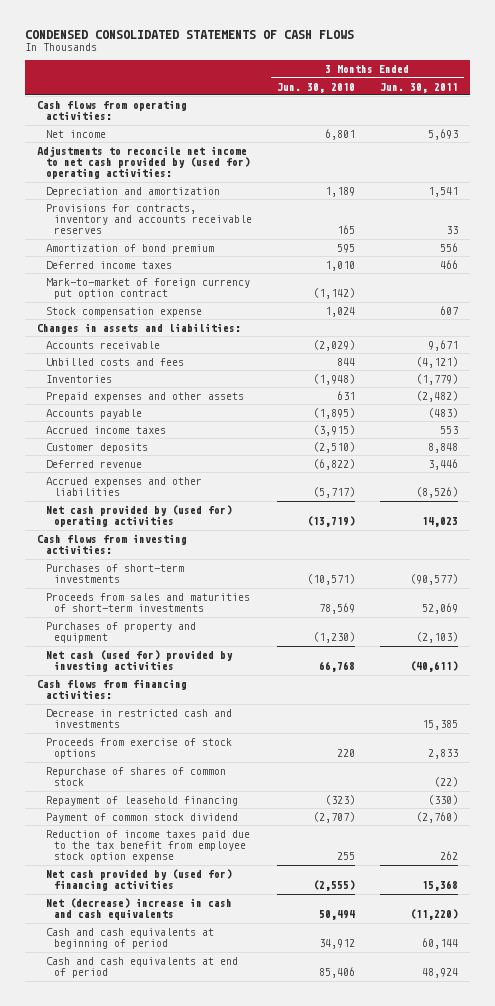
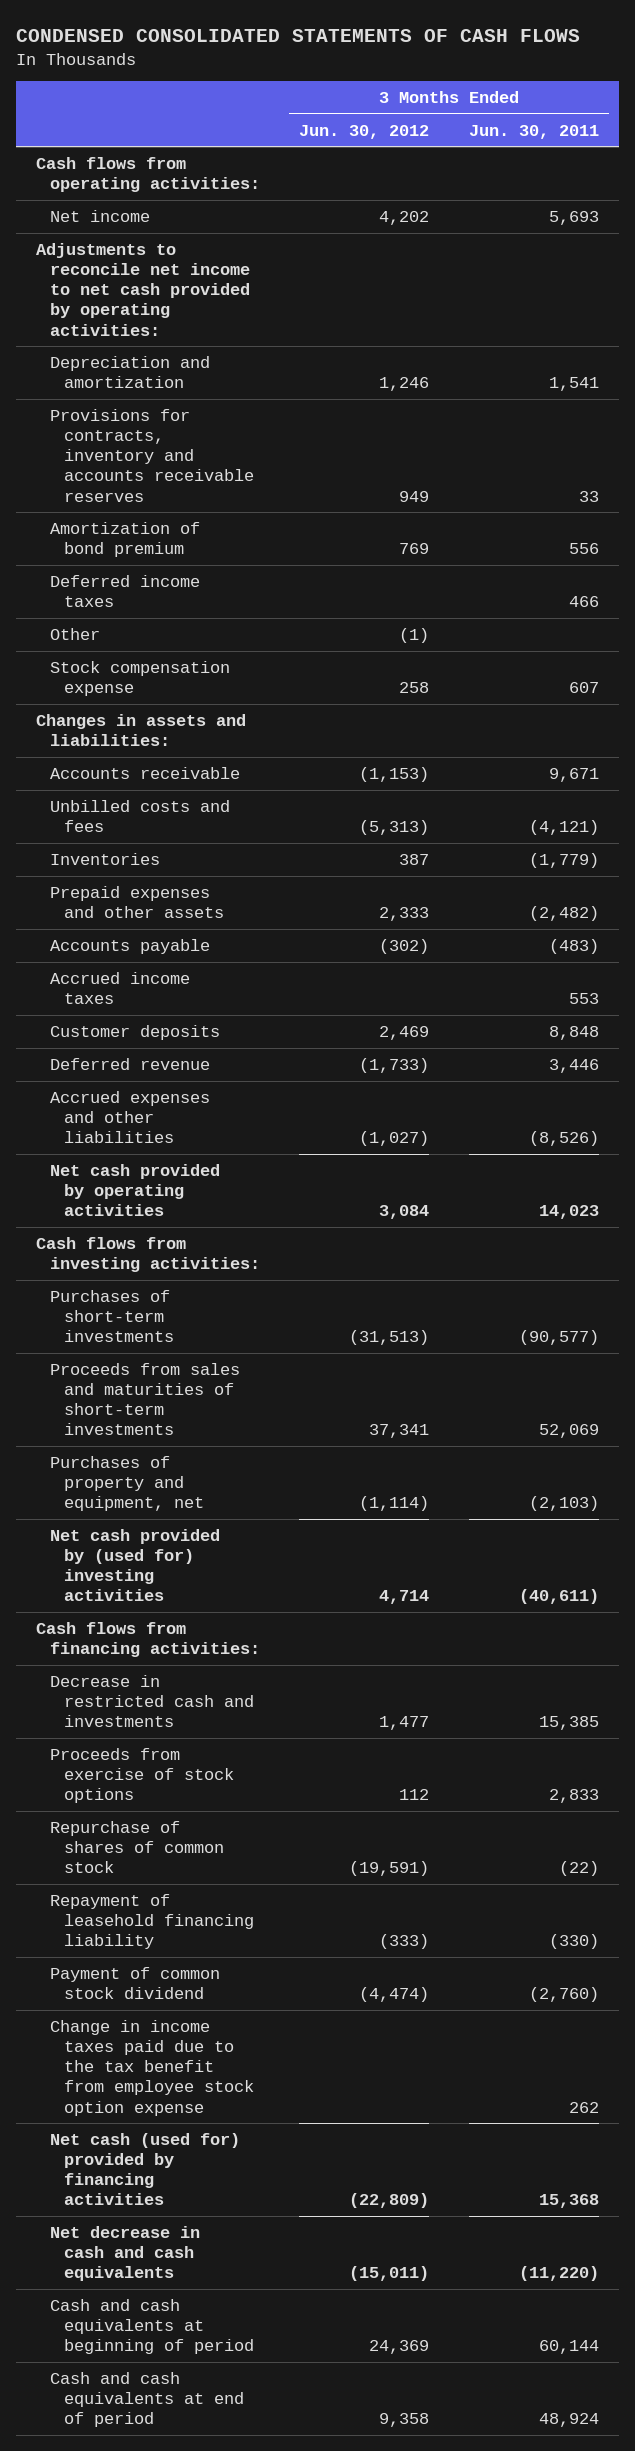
- | 3 Months Ended Jun. 30, 2010 | 3 Months Ended Jun. 30, 2011
+ | 3 Months Ended Jun. 30, 2012 | 3 Months Ended Jun. 30, 2011
- Adjustments to reconcile net income to net cash provided by (used for) operating activities:
+ Adjustments to reconcile net income to net cash provided by operating activities:
- Mark-to-market of foreign currency put option contract | (1,142) |
+ Other | (1) |
- Net cash provided by (used for) operating activities | (13,719) | 14,023
+ Net cash provided by operating activities | 3,084 | 14,023
- Purchases of property and equipment | (1,230) | (2,103)
- Net cash (used for) provided by investing activities | 66,768 | (40,611)
+ Purchases of property and equipment, net | (1,114) | (2,103)
+ Net cash provided by (used for) investing activities | 4,714 | (40,611)
- Repayment of leasehold financing | (323) | (330)
+ Repayment of leasehold financing liability | (333) | (330)
- Reduction of income taxes paid due to the tax benefit from employee stock option expense | 255 | 262
- Net cash provided by (used for) financing activities | (2,555) | 15,368
- Net (decrease) increase in cash and cash equivalents | 50,494 | (11,220)
+ Change in income taxes paid due to the tax benefit from employee stock option expense | | 262
+ Net cash (used for) provided by financing activities | (22,809) | 15,368
+ Net decrease in cash and cash equivalents | (15,011) | (11,220)

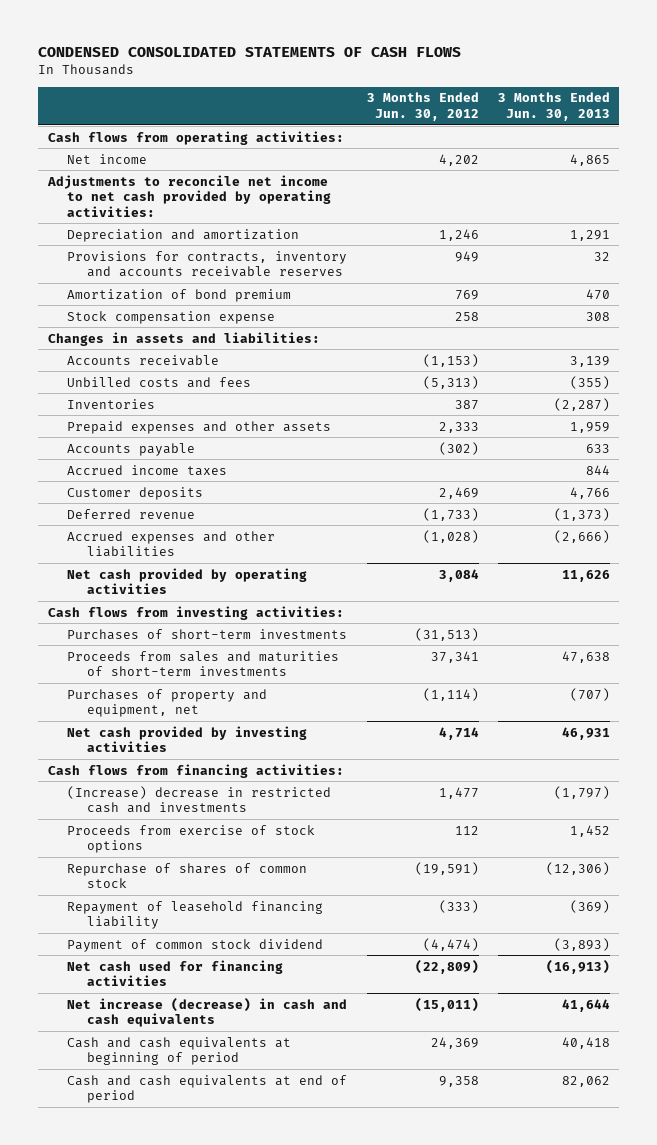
- | 3 Months Ended Jun. 30, 2012 | 3 Months Ended Jun. 30, 2011
+ | 3 Months Ended Jun. 30, 2012 | 3 Months Ended Jun. 30, 2013
- Deferred income taxes | | 466
- Other | (1) |
- Accrued expenses and other liabilities | (1,027) | (8,526)
+ Accrued expenses and other liabilities | (1,028) | (2,666)
- Net cash provided by (used for) investing activities | 4,714 | (40,611)
+ Net cash provided by investing activities | 4,714 | 46,931
- Decrease in restricted cash and investments | 1,477 | 15,385
+ (Increase) decrease in restricted cash and investments | 1,477 | (1,797)
- Change in income taxes paid due to the tax benefit from employee stock option expense | | 262
- Net cash (used for) provided by financing activities | (22,809) | 15,368
- Net decrease in cash and cash equivalents | (15,011) | (11,220)
+ Net cash used for financing activities | (22,809) | (16,913)
+ Net increase (decrease) in cash and cash equivalents | (15,011) | 41,644

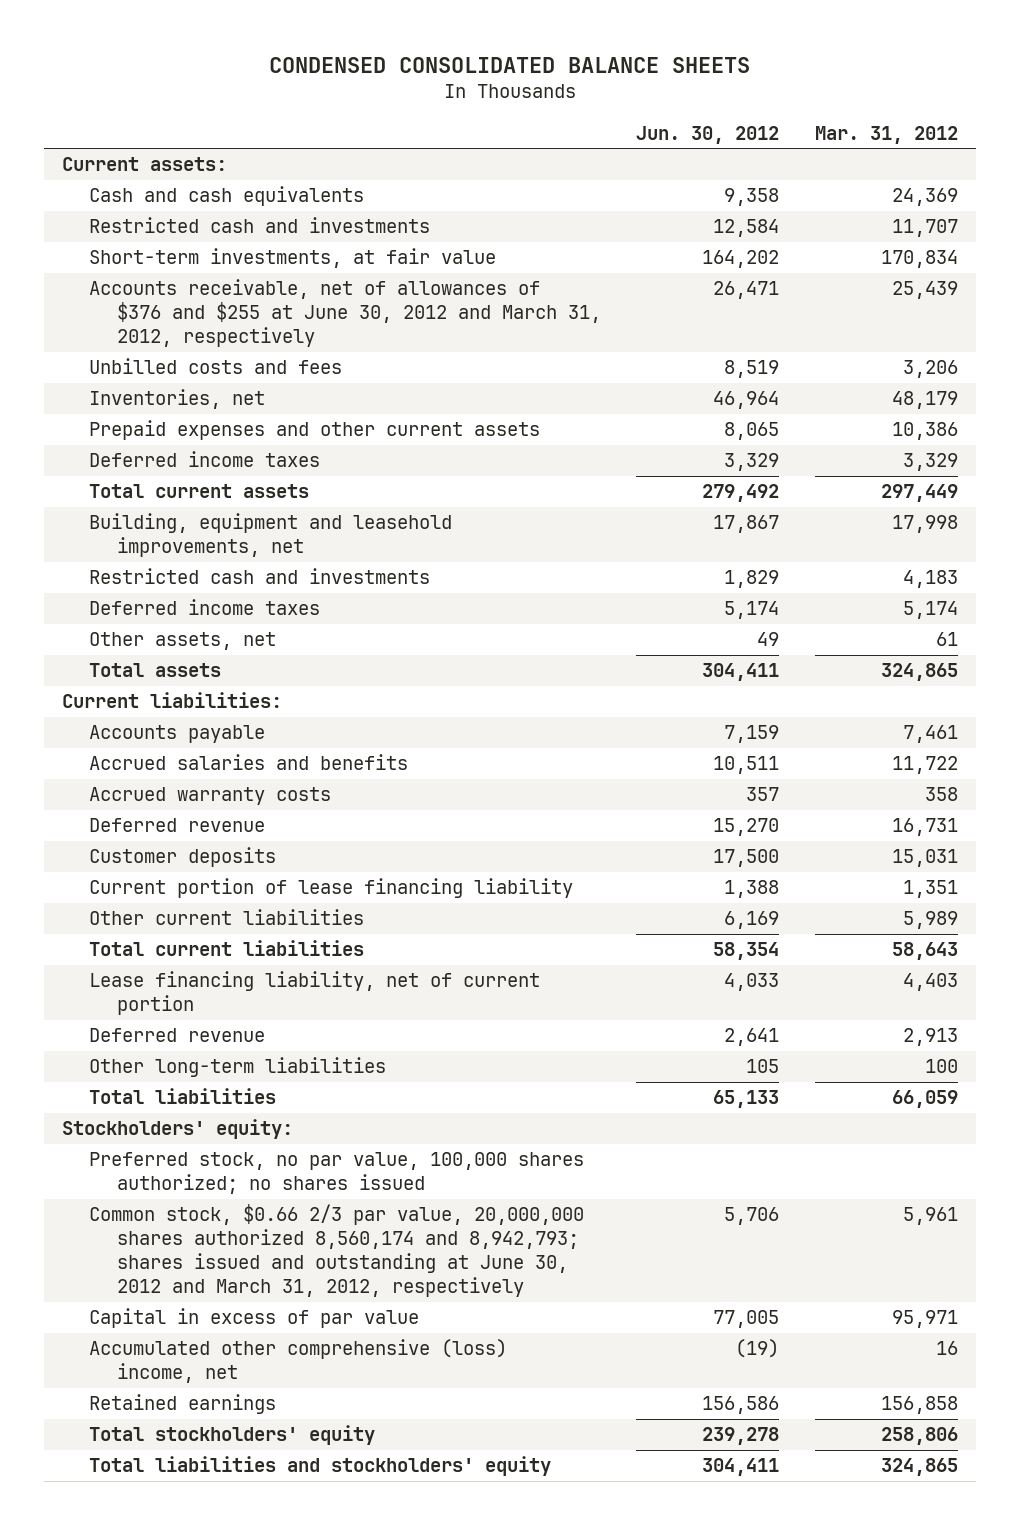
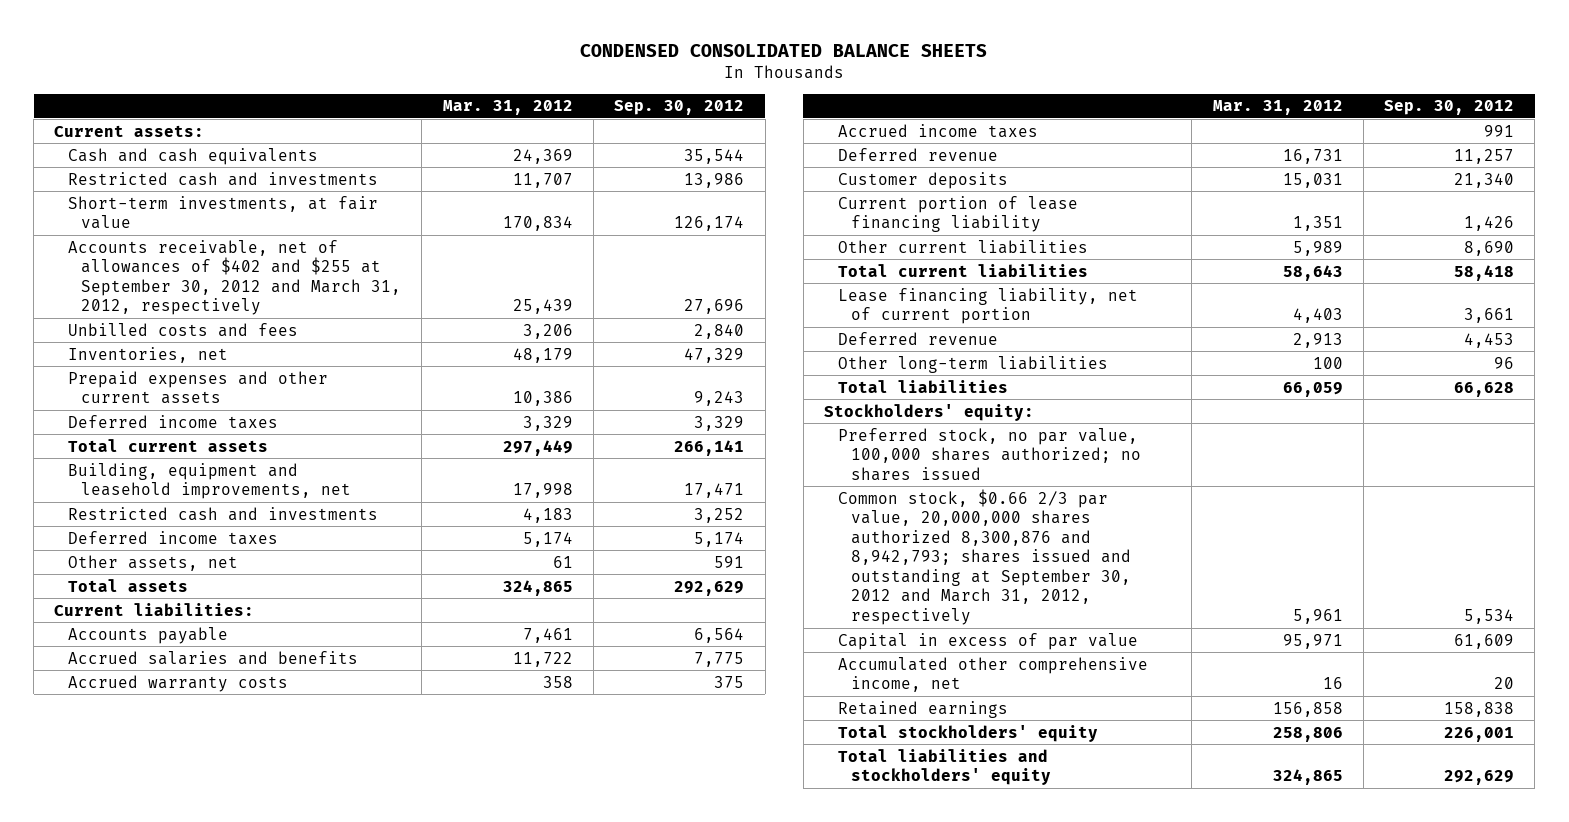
- | Jun. 30, 2012 | Mar. 31, 2012
+ | Mar. 31, 2012 | Sep. 30, 2012
- Accounts receivable, net of allowances of $376 and $255 at June 30, 2012 and March 31, 2012, respectively | 26,471 | 25,439
+ Accounts receivable, net of allowances of $402 and $255 at September 30, 2012 and March 31, 2012, respectively | 25,439 | 27,696
+ Accrued income taxes | | 991
- Common stock, $0.66 2/3 par value, 20,000,000 shares authorized 8,560,174 and 8,942,793; shares issued and outstanding at June 30, 2012 and March 31, 2012, respectively | 5,706 | 5,961
+ Common stock, $0.66 2/3 par value, 20,000,000 shares authorized 8,300,876 and 8,942,793; shares issued and outstanding at September 30, 2012 and March 31, 2012, respectively | 5,961 | 5,534
- Accumulated other comprehensive (loss) income, net | (19) | 16
+ Accumulated other comprehensive income, net | 16 | 20

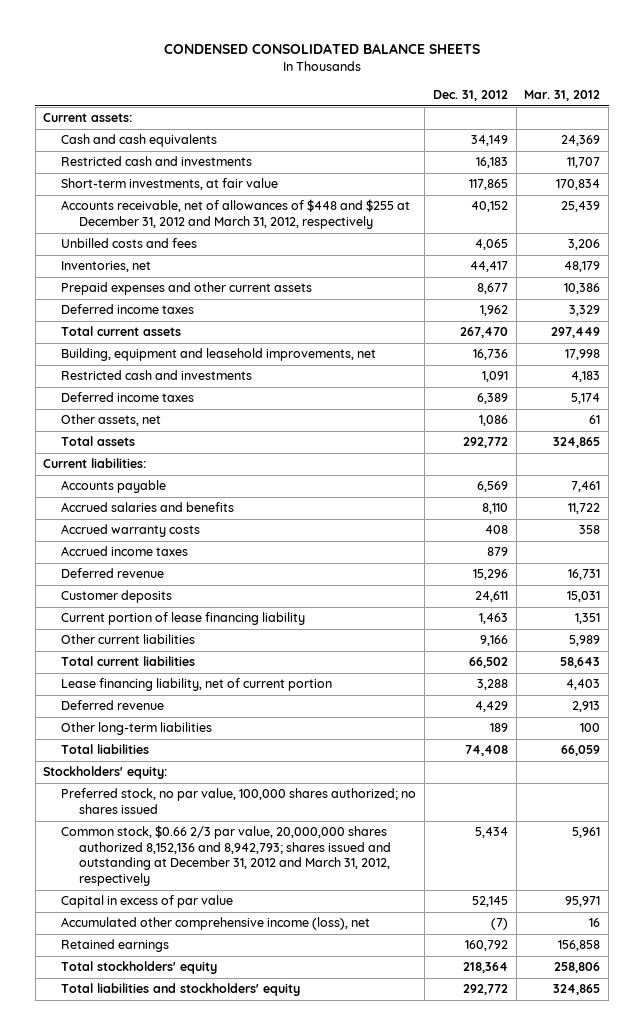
- | Mar. 31, 2012 | Sep. 30, 2012
+ | Dec. 31, 2012 | Mar. 31, 2012
- Accounts receivable, net of allowances of $402 and $255 at September 30, 2012 and March 31, 2012, respectively | 25,439 | 27,696
+ Accounts receivable, net of allowances of $448 and $255 at December 31, 2012 and March 31, 2012, respectively | 40,152 | 25,439
- Common stock, $0.66 2/3 par value, 20,000,000 shares authorized 8,300,876 and 8,942,793; shares issued and outstanding at September 30, 2012 and March 31, 2012, respectively | 5,961 | 5,534
+ Common stock, $0.66 2/3 par value, 20,000,000 shares authorized 8,152,136 and 8,942,793; shares issued and outstanding at December 31, 2012 and March 31, 2012, respectively | 5,434 | 5,961
- Accumulated other comprehensive income, net | 16 | 20
+ Accumulated other comprehensive income (loss), net | (7) | 16

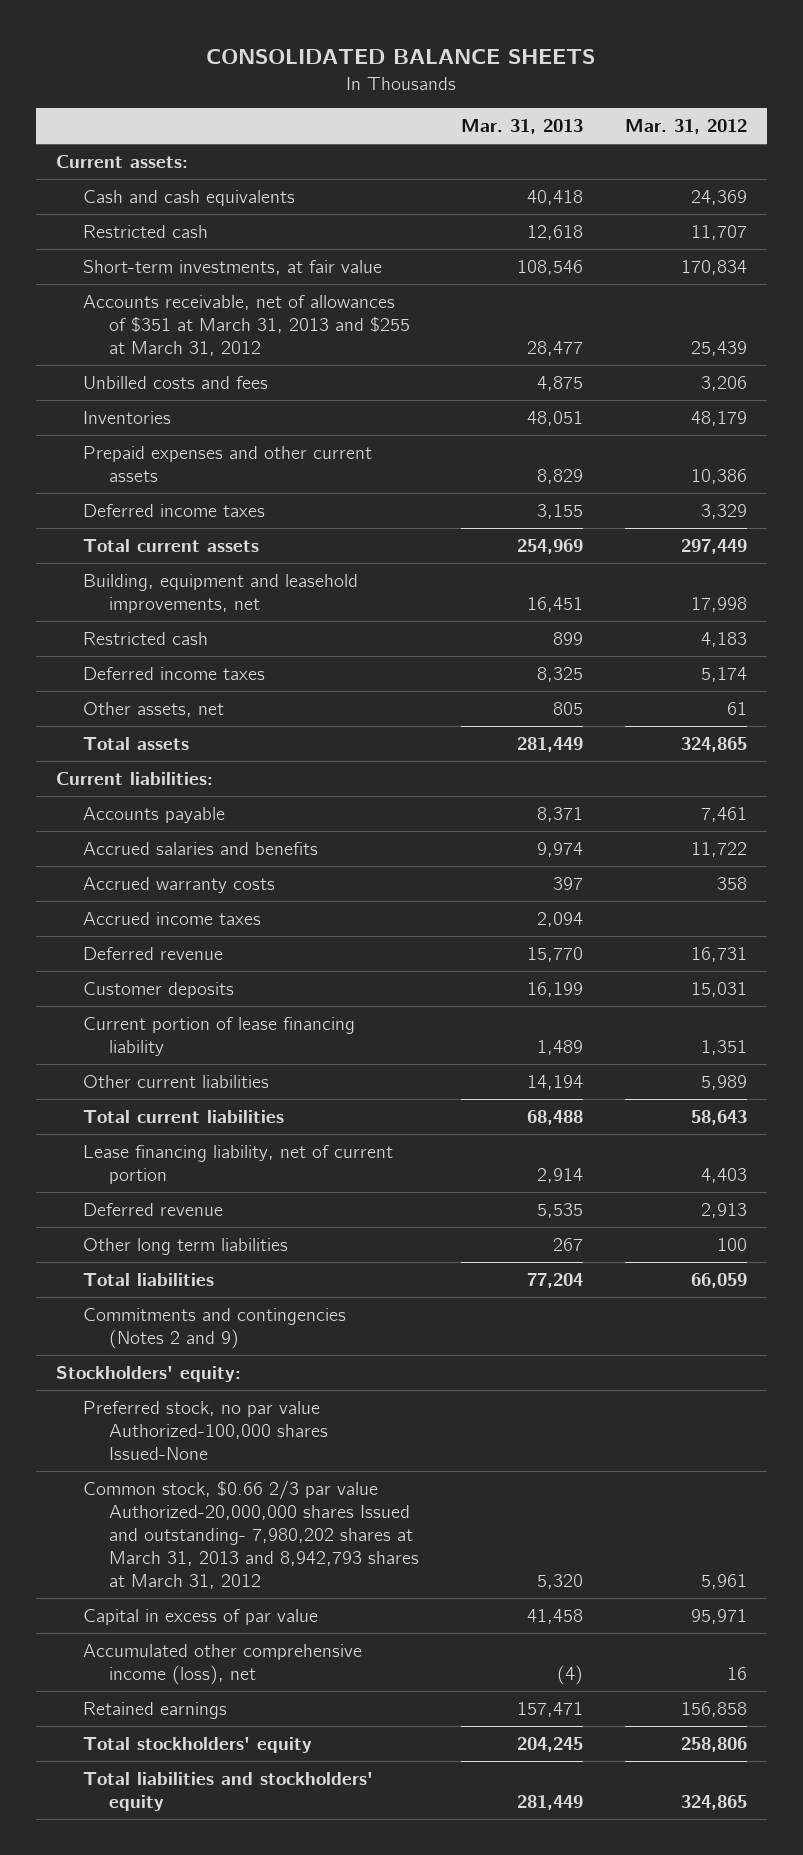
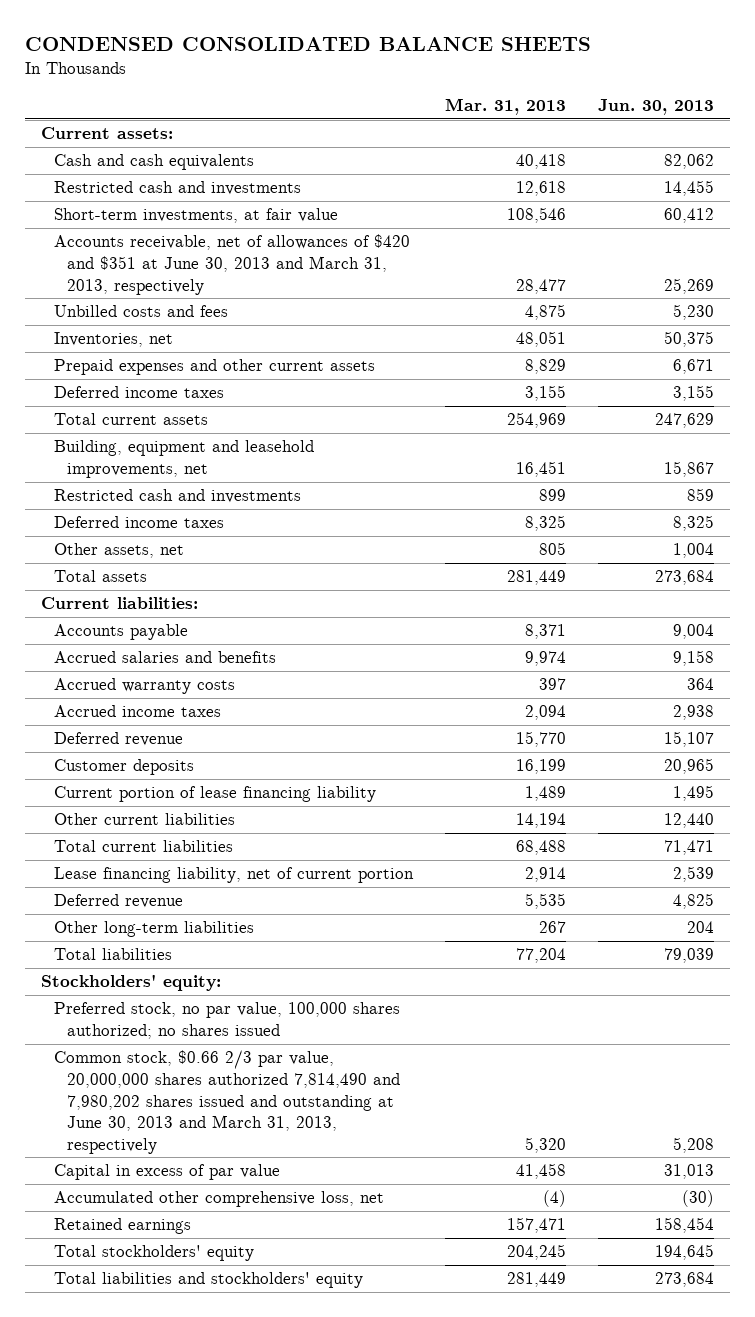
- CONSOLIDATED BALANCE SHEETS
+ CONDENSED CONSOLIDATED BALANCE SHEETS
- | Mar. 31, 2013 | Mar. 31, 2012
+ | Mar. 31, 2013 | Jun. 30, 2013
- Restricted cash | 12,618 | 11,707
+ Restricted cash and investments | 12,618 | 14,455
- Accounts receivable, net of allowances of $351 at March 31, 2013 and $255 at March 31, 2012 | 28,477 | 25,439
+ Accounts receivable, net of allowances of $420 and $351 at June 30, 2013 and March 31, 2013, respectively | 28,477 | 25,269
- Inventories | 48,051 | 48,179
+ Inventories, net | 48,051 | 50,375
- Restricted cash | 899 | 4,183
+ Restricted cash and investments | 899 | 859
- Other long term liabilities | 267 | 100
+ Other long-term liabilities | 267 | 204
- Commitments and contingencies (Notes 2 and 9)
- Preferred stock, no par value Authorized-100,000 shares Issued-None
- Common stock, $0.66 2/3 par value Authorized-20,000,000 shares Issued and outstanding- 7,980,202 shares at March 31, 2013 and 8,942,793 shares at March 31, 2012 | 5,320 | 5,961
+ Preferred stock, no par value, 100,000 shares authorized; no shares issued
+ Common stock, $0.66 2/3 par value, 20,000,000 shares authorized 7,814,490 and 7,980,202 shares issued and outstanding at June 30, 2013 and March 31, 2013, respectively | 5,320 | 5,208
- Accumulated other comprehensive income (loss), net | (4) | 16
+ Accumulated other comprehensive loss, net | (4) | (30)

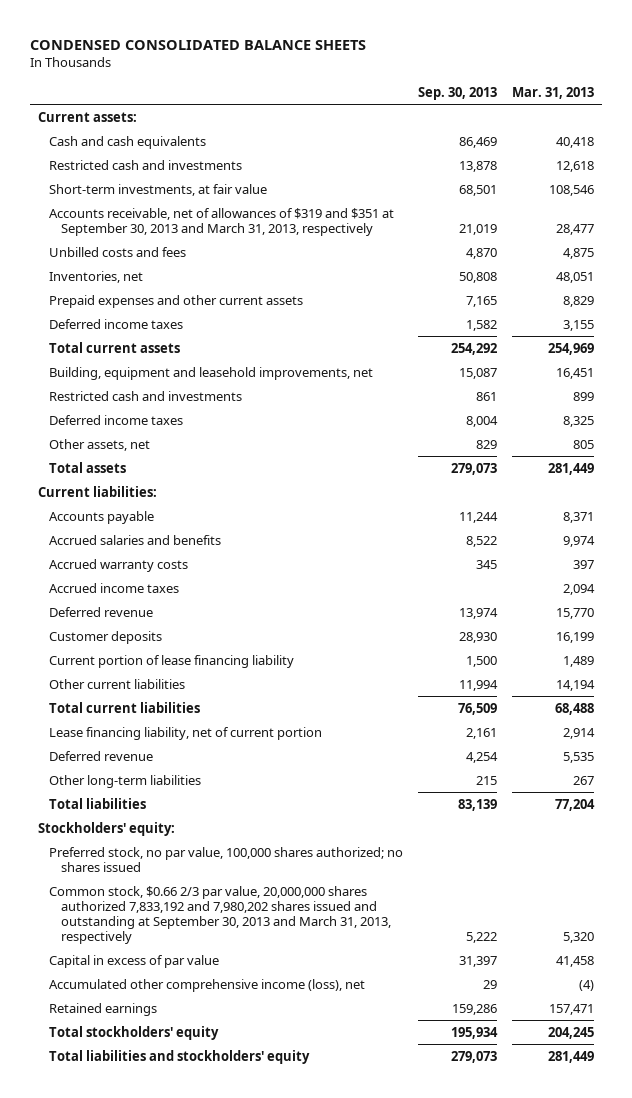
- | Mar. 31, 2013 | Jun. 30, 2013
+ | Sep. 30, 2013 | Mar. 31, 2013
- Accounts receivable, net of allowances of $420 and $351 at June 30, 2013 and March 31, 2013, respectively | 28,477 | 25,269
+ Accounts receivable, net of allowances of $319 and $351 at September 30, 2013 and March 31, 2013, respectively | 21,019 | 28,477
- Common stock, $0.66 2/3 par value, 20,000,000 shares authorized 7,814,490 and 7,980,202 shares issued and outstanding at June 30, 2013 and March 31, 2013, respectively | 5,320 | 5,208
+ Common stock, $0.66 2/3 par value, 20,000,000 shares authorized 7,833,192 and 7,980,202 shares issued and outstanding at September 30, 2013 and March 31, 2013, respectively | 5,222 | 5,320
- Accumulated other comprehensive loss, net | (4) | (30)
+ Accumulated other comprehensive income (loss), net | 29 | (4)

